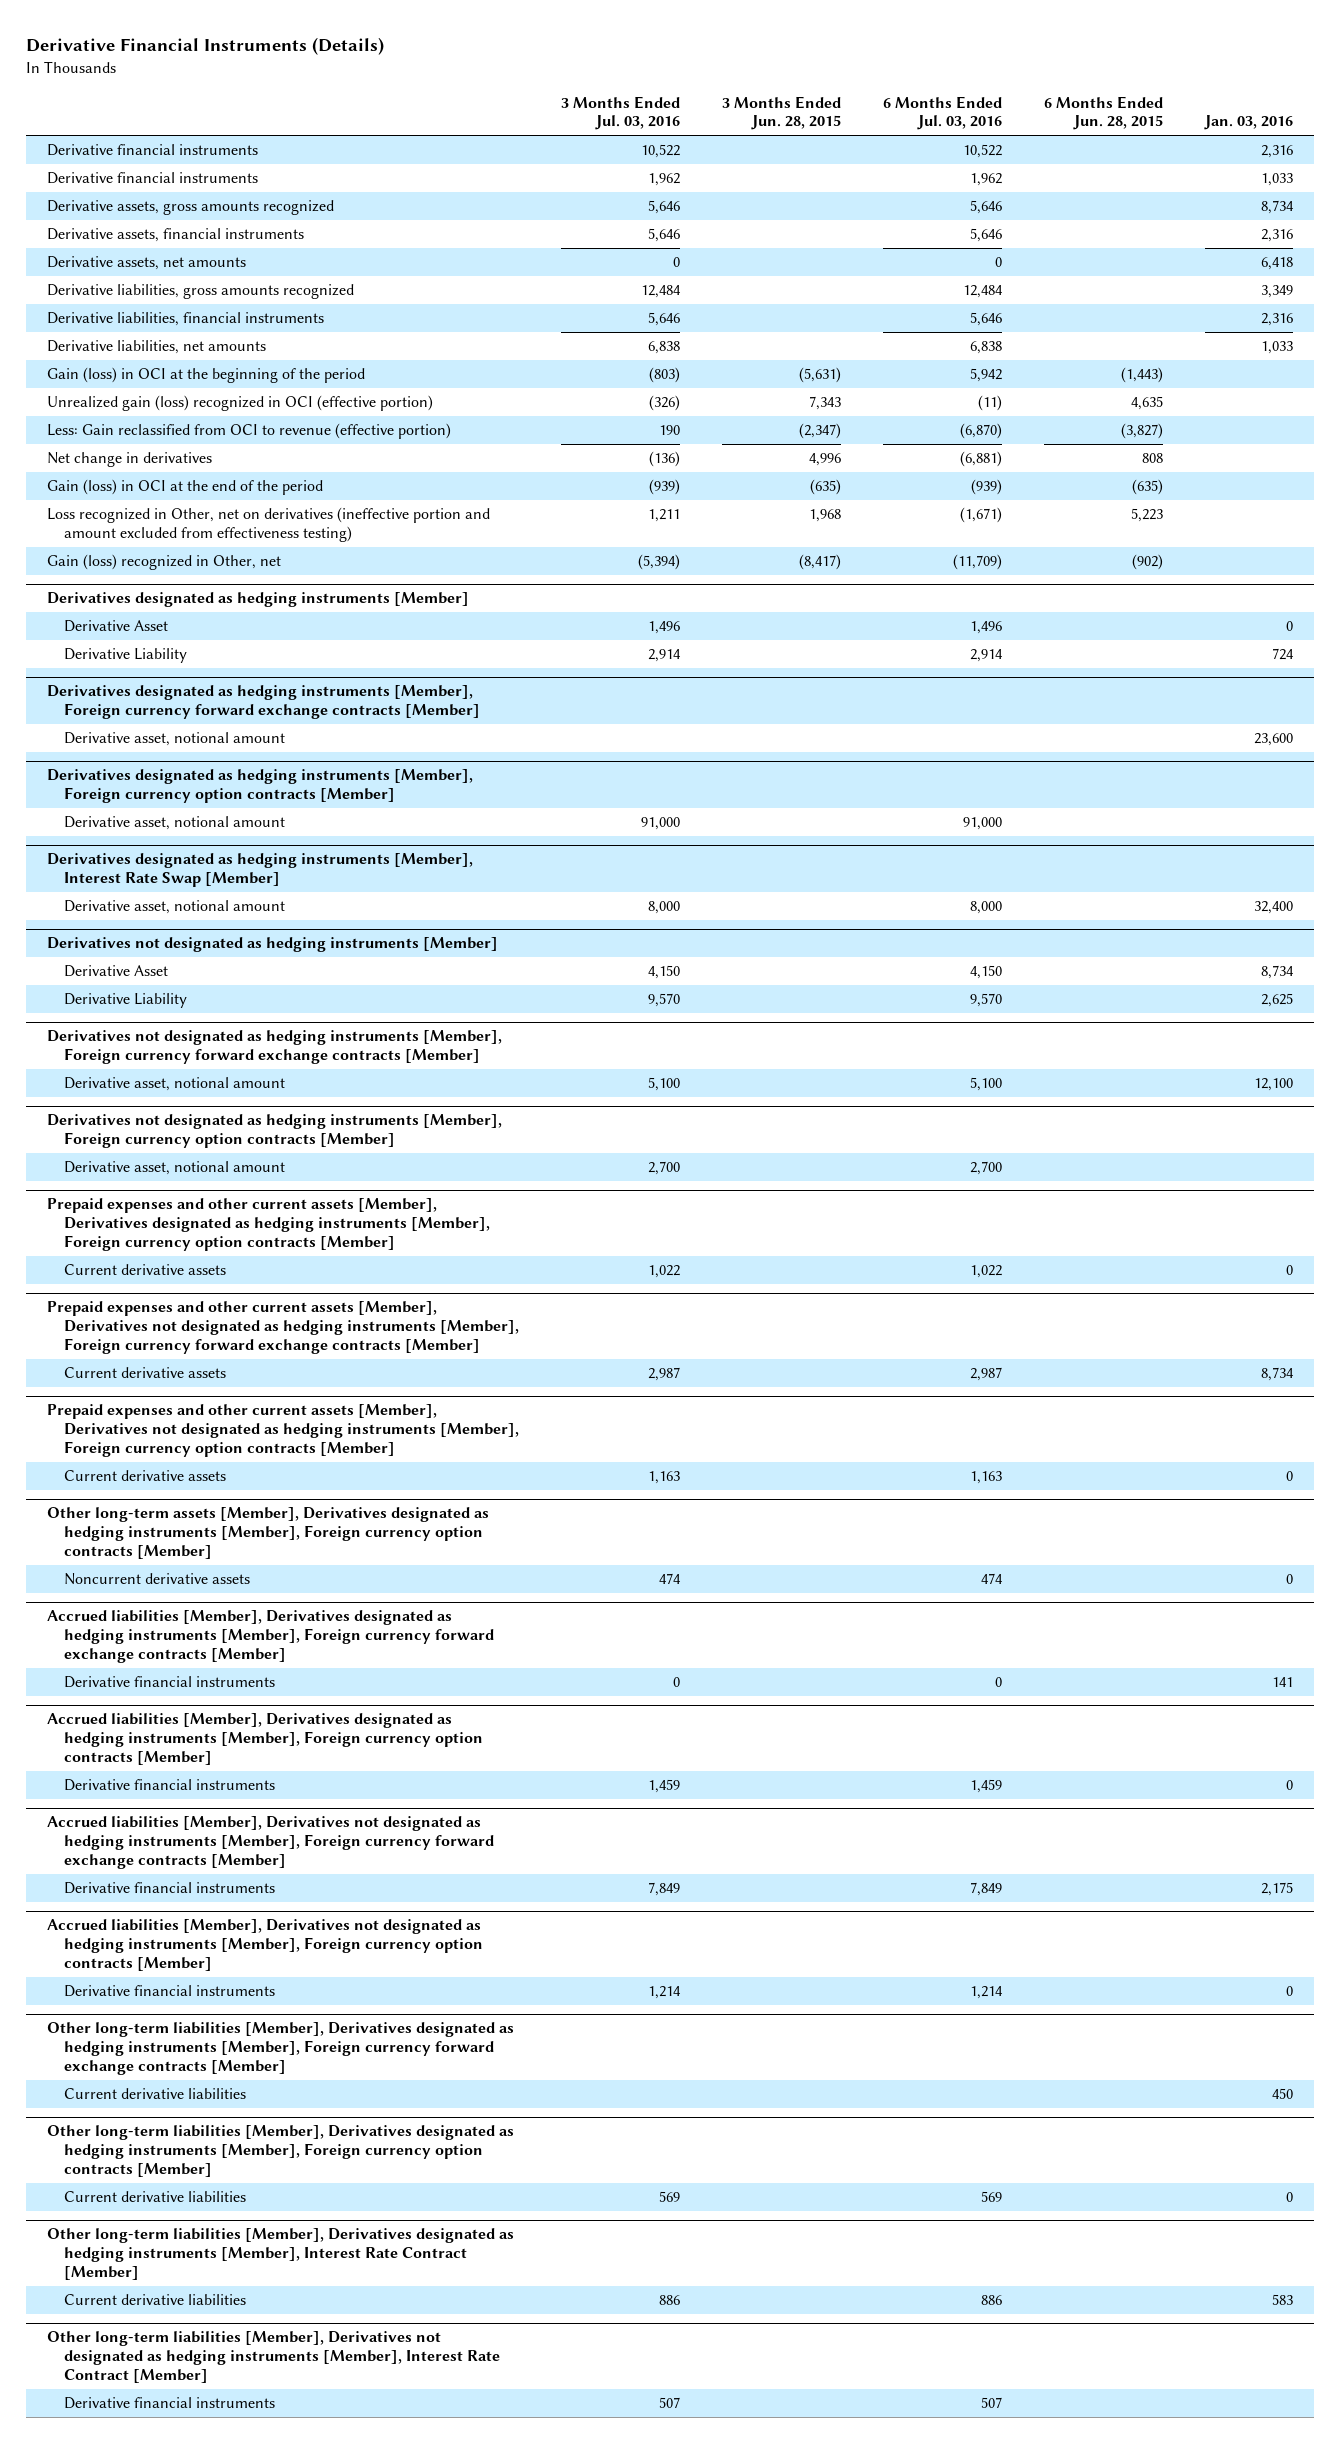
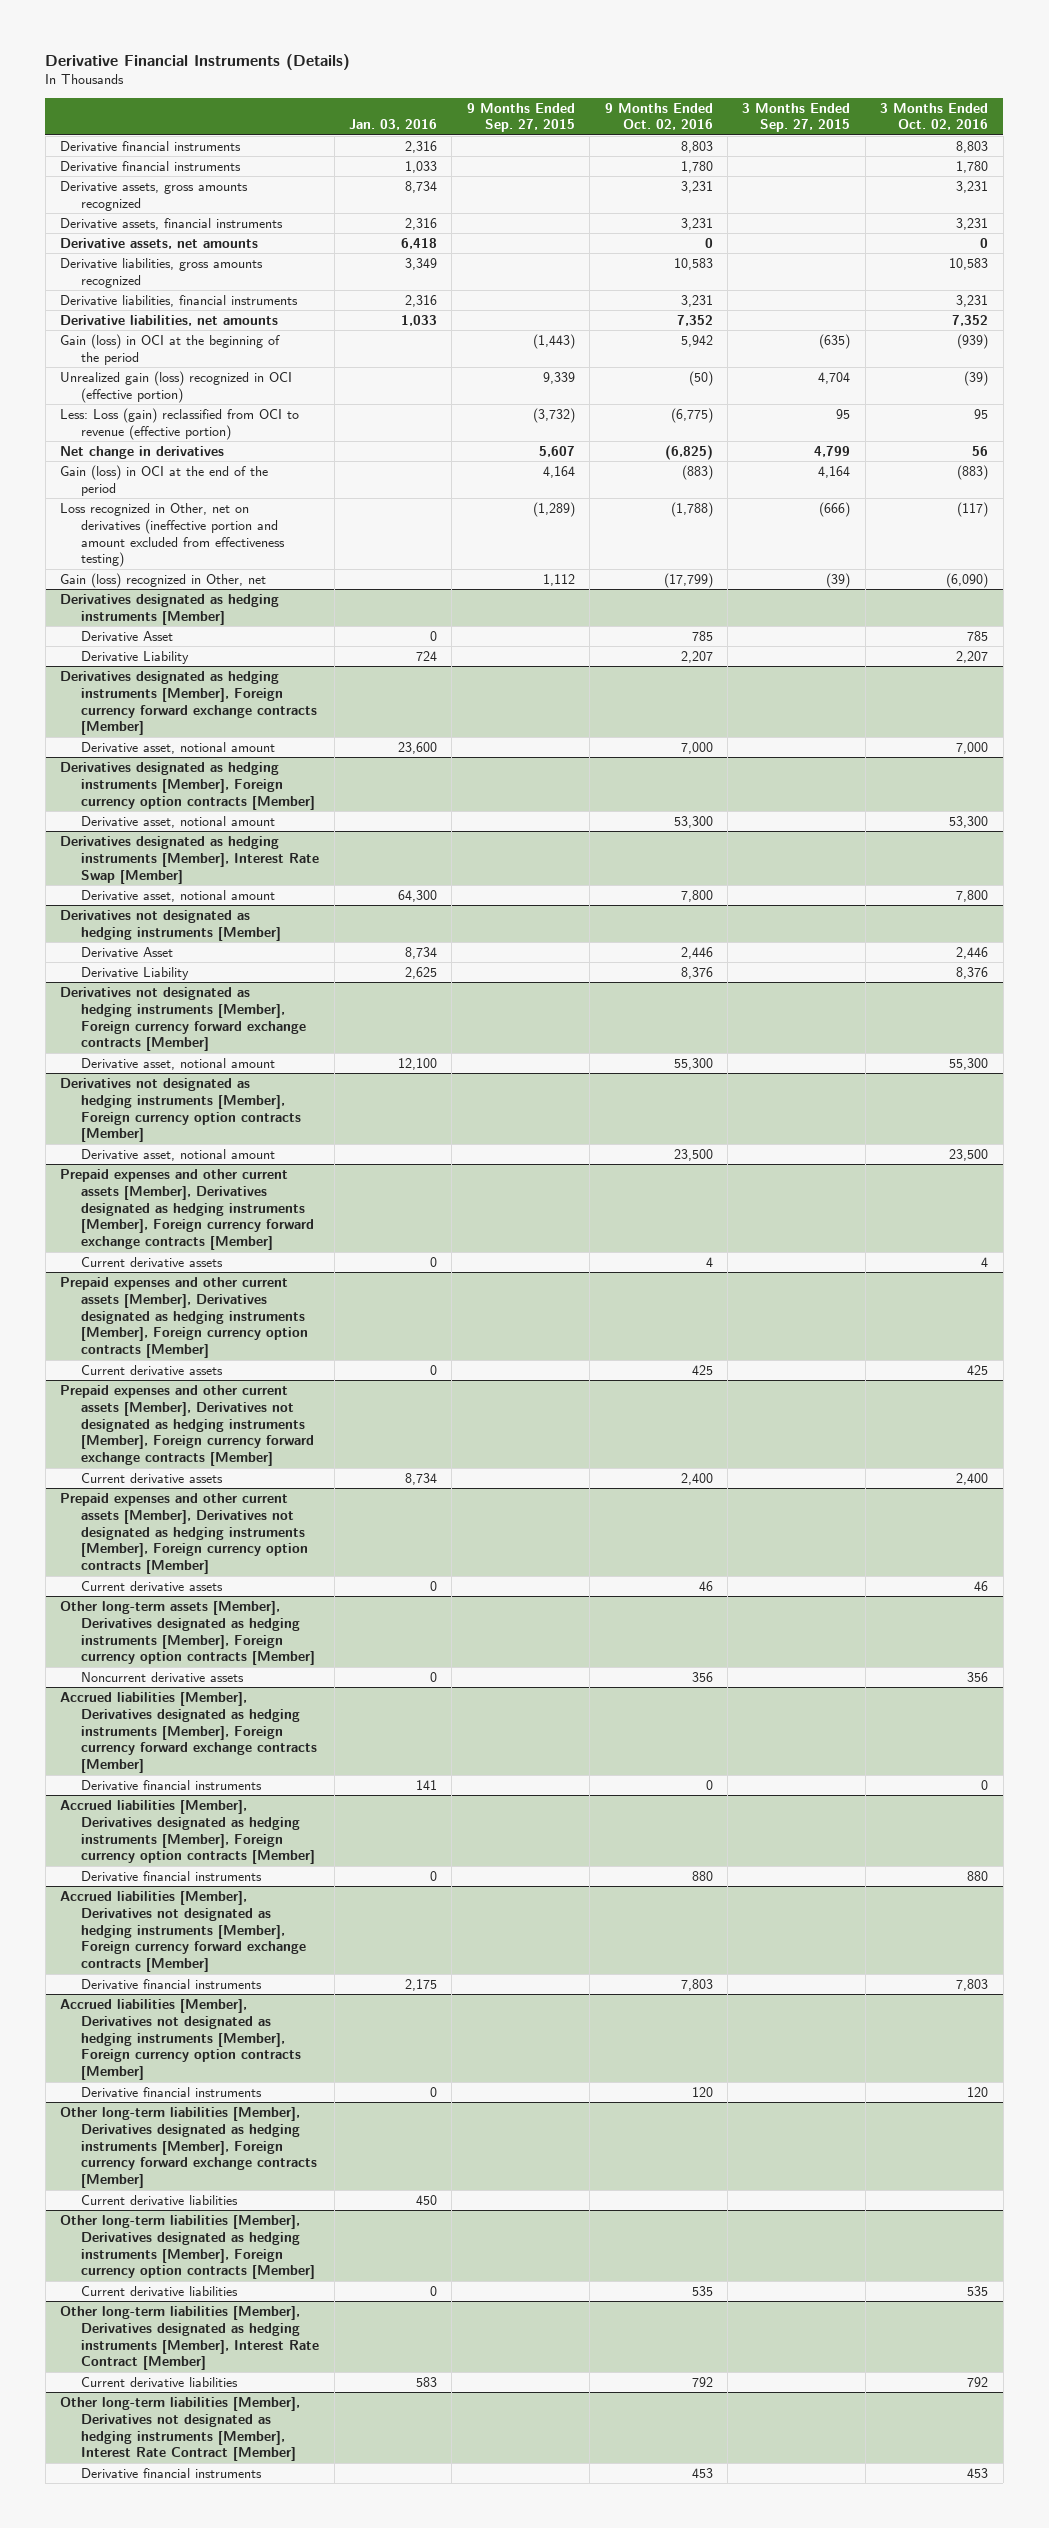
- | 3 Months Ended Jul. 03, 2016 | 3 Months Ended Jun. 28, 2015 | 6 Months Ended Jul. 03, 2016 | 6 Months Ended Jun. 28, 2015 | Jan. 03, 2016
+ | Jan. 03, 2016 | 9 Months Ended Sep. 27, 2015 | 9 Months Ended Oct. 02, 2016 | 3 Months Ended Sep. 27, 2015 | 3 Months Ended Oct. 02, 2016
- Less: Gain reclassified from OCI to revenue (effective portion) | 190 | (2,347) | (6,870) | (3,827) |
+ Less: Loss (gain) reclassified from OCI to revenue (effective portion) | | (3,732) | (6,775) | 95 | 95
@ Derivatives designated as hedging instruments [Member], Interest Rate Swap [Member]
- Derivative asset, notional amount | 8,000 | | 8,000 | | 32,400
+ Derivative asset, notional amount | 64,300 | | 7,800 | | 7,800
+ Prepaid expenses and other current assets [Member], Derivatives designated as hedging instruments [Member], Foreign currency forward exchange contracts [Member]
+ Current derivative assets | 0 | | 4 | | 4

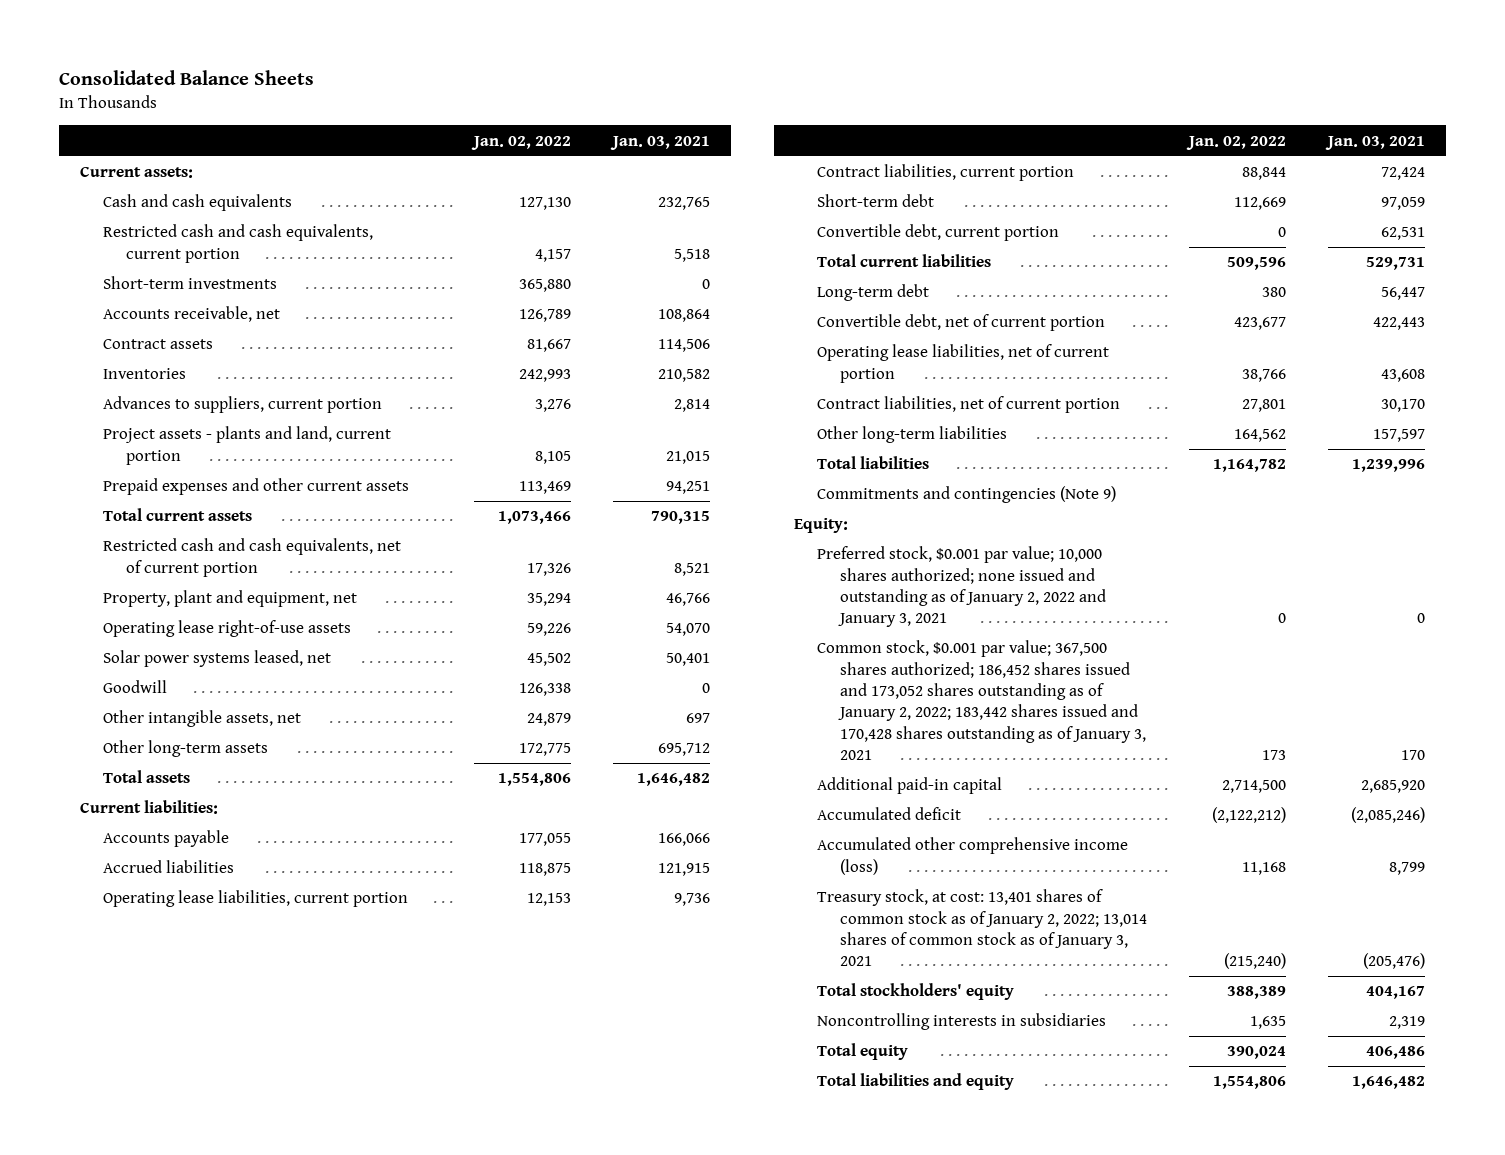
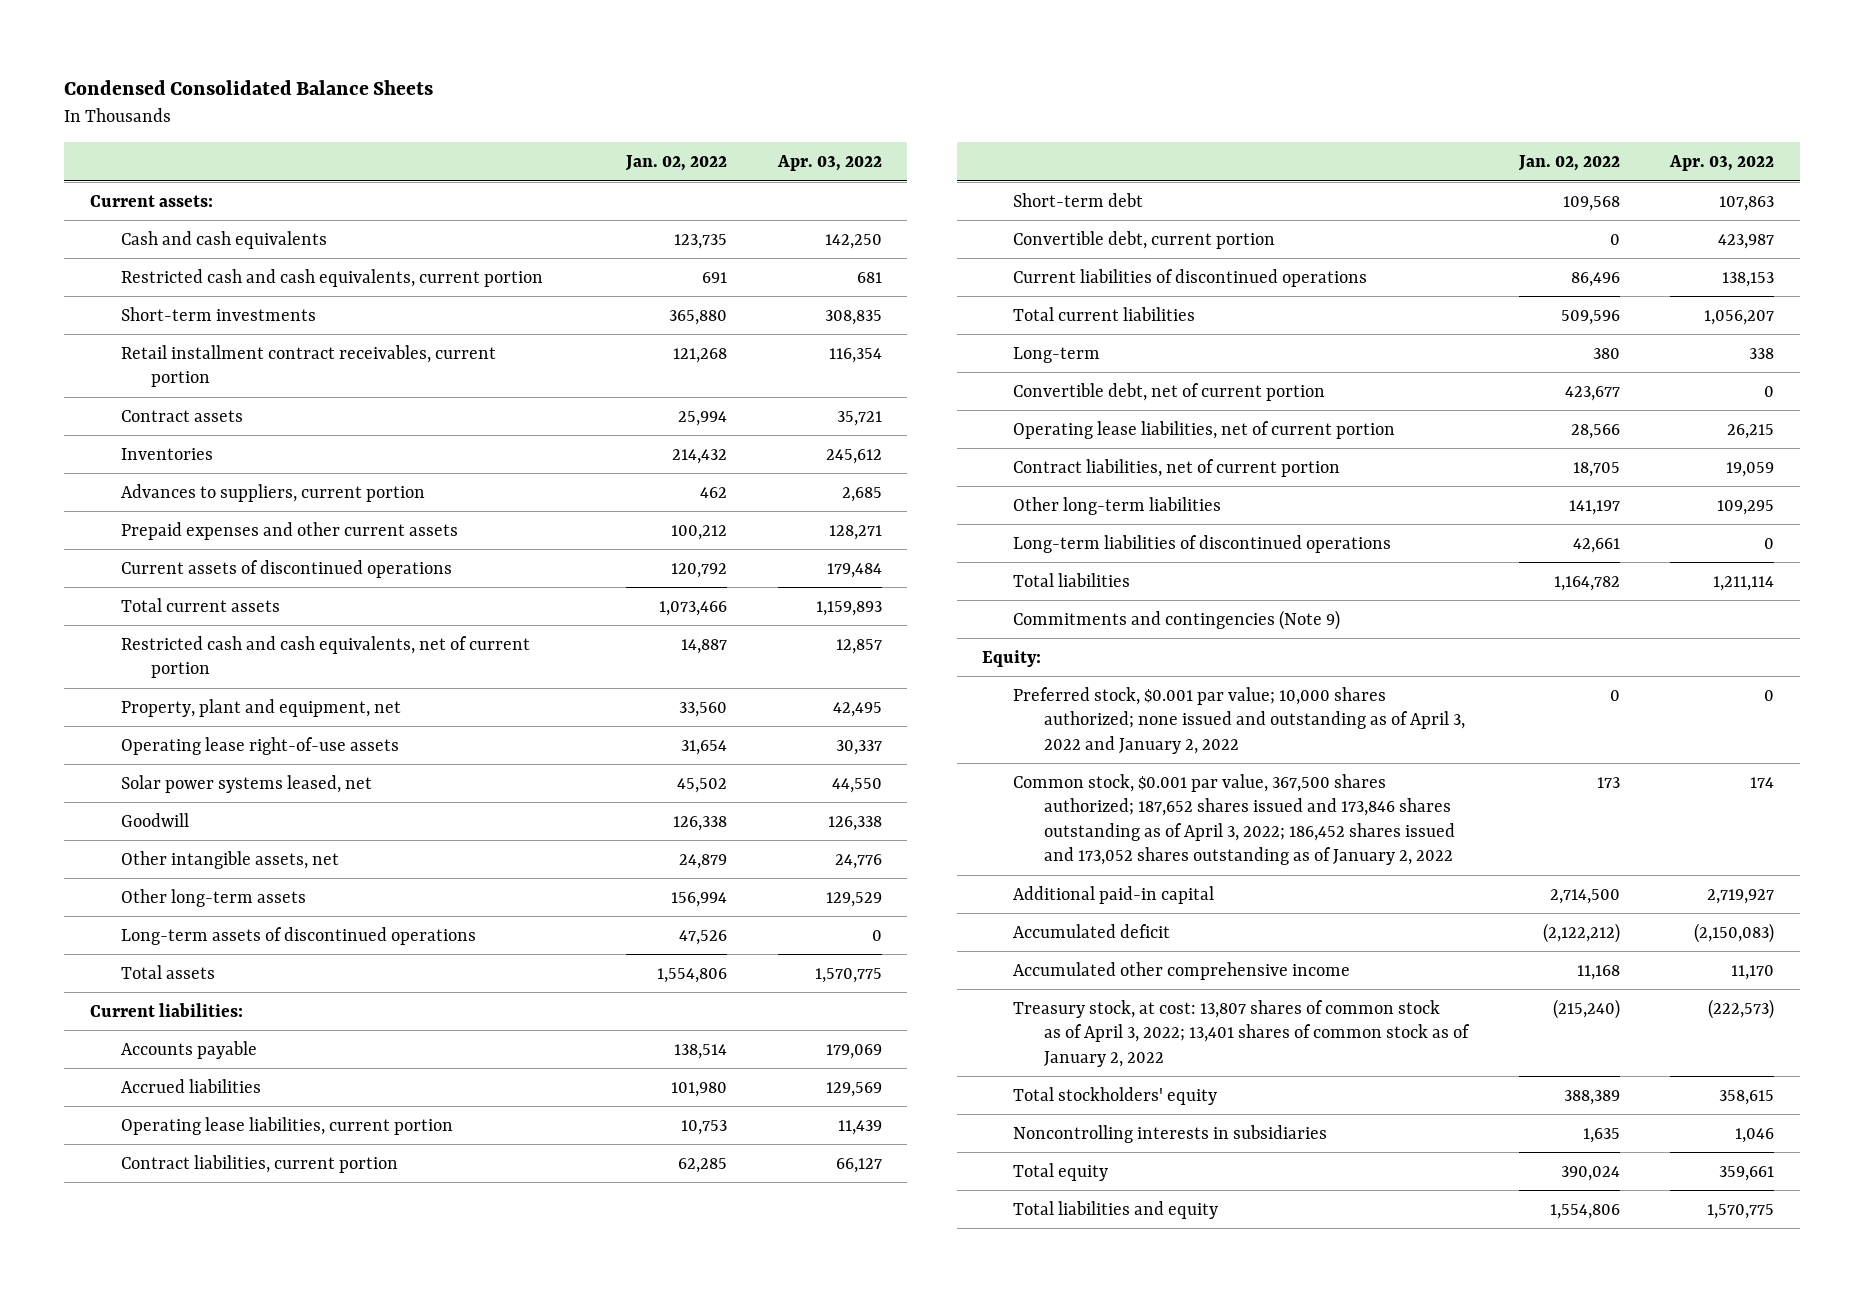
- Consolidated Balance Sheets
+ Condensed Consolidated Balance Sheets
- | Jan. 02, 2022 | Jan. 03, 2021
+ | Jan. 02, 2022 | Apr. 03, 2022
- Cash and cash equivalents | 127,130 | 232,765
- Restricted cash and cash equivalents, current portion | 4,157 | 5,518
+ Cash and cash equivalents | 123,735 | 142,250
+ Restricted cash and cash equivalents, current portion | 691 | 681
- Accounts receivable, net | 126,789 | 108,864
- Contract assets | 81,667 | 114,506
- Inventories | 242,993 | 210,582
- Advances to suppliers, current portion | 3,276 | 2,814
- Project assets - plants and land, current portion | 8,105 | 21,015
- Prepaid expenses and other current assets | 113,469 | 94,251
+ Retail installment contract receivables, current portion | 121,268 | 116,354
+ Contract assets | 25,994 | 35,721
+ Inventories | 214,432 | 245,612
+ Advances to suppliers, current portion | 462 | 2,685
+ Prepaid expenses and other current assets | 100,212 | 128,271
+ Current assets of discontinued operations | 120,792 | 179,484
- Restricted cash and cash equivalents, net of current portion | 17,326 | 8,521
- Property, plant and equipment, net | 35,294 | 46,766
- Operating lease right-of-use assets | 59,226 | 54,070
+ Restricted cash and cash equivalents, net of current portion | 14,887 | 12,857
+ Property, plant and equipment, net | 33,560 | 42,495
+ Operating lease right-of-use assets | 31,654 | 30,337
- Other long-term assets | 172,775 | 695,712
+ Other long-term assets | 156,994 | 129,529
+ Long-term assets of discontinued operations | 47,526 | 0
- Accounts payable | 177,055 | 166,066
- Accrued liabilities | 118,875 | 121,915
- Operating lease liabilities, current portion | 12,153 | 9,736
- Contract liabilities, current portion | 88,844 | 72,424
- Short-term debt | 112,669 | 97,059
+ Accounts payable | 138,514 | 179,069
+ Accrued liabilities | 101,980 | 129,569
+ Operating lease liabilities, current portion | 10,753 | 11,439
+ Contract liabilities, current portion | 62,285 | 66,127
+ Short-term debt | 109,568 | 107,863
+ Current liabilities of discontinued operations | 86,496 | 138,153
- Long-term debt | 380 | 56,447
+ Long-term | 380 | 338
- Operating lease liabilities, net of current portion | 38,766 | 43,608
- Contract liabilities, net of current portion | 27,801 | 30,170
- Other long-term liabilities | 164,562 | 157,597
+ Operating lease liabilities, net of current portion | 28,566 | 26,215
+ Contract liabilities, net of current portion | 18,705 | 19,059
+ Other long-term liabilities | 141,197 | 109,295
+ Long-term liabilities of discontinued operations | 42,661 | 0
- Preferred stock, $0.001 par value; 10,000 shares authorized; none issued and outstanding as of January 2, 2022 and January 3, 2021 | 0 | 0
- Common stock, $0.001 par value; 367,500 shares authorized; 186,452 shares issued and 173,052 shares outstanding as of January 2, 2022; 183,442 shares issued and 170,428 shares outstanding as of January 3, 2021 | 173 | 170
+ Preferred stock, $0.001 par value; 10,000 shares authorized; none issued and outstanding as of April 3, 2022 and January 2, 2022 | 0 | 0
+ Common stock, $0.001 par value, 367,500 shares authorized; 187,652 shares issued and 173,846 shares outstanding as of April 3, 2022; 186,452 shares issued and 173,052 shares outstanding as of January 2, 2022 | 173 | 174
- Accumulated other comprehensive income (loss) | 11,168 | 8,799
- Treasury stock, at cost: 13,401 shares of common stock as of January 2, 2022; 13,014 shares of common stock as of January 3, 2021 | (215,240) | (205,476)
+ Accumulated other comprehensive income | 11,168 | 11,170
+ Treasury stock, at cost: 13,807 shares of common stock as of April 3, 2022; 13,401 shares of common stock as of January 2, 2022 | (215,240) | (222,573)

